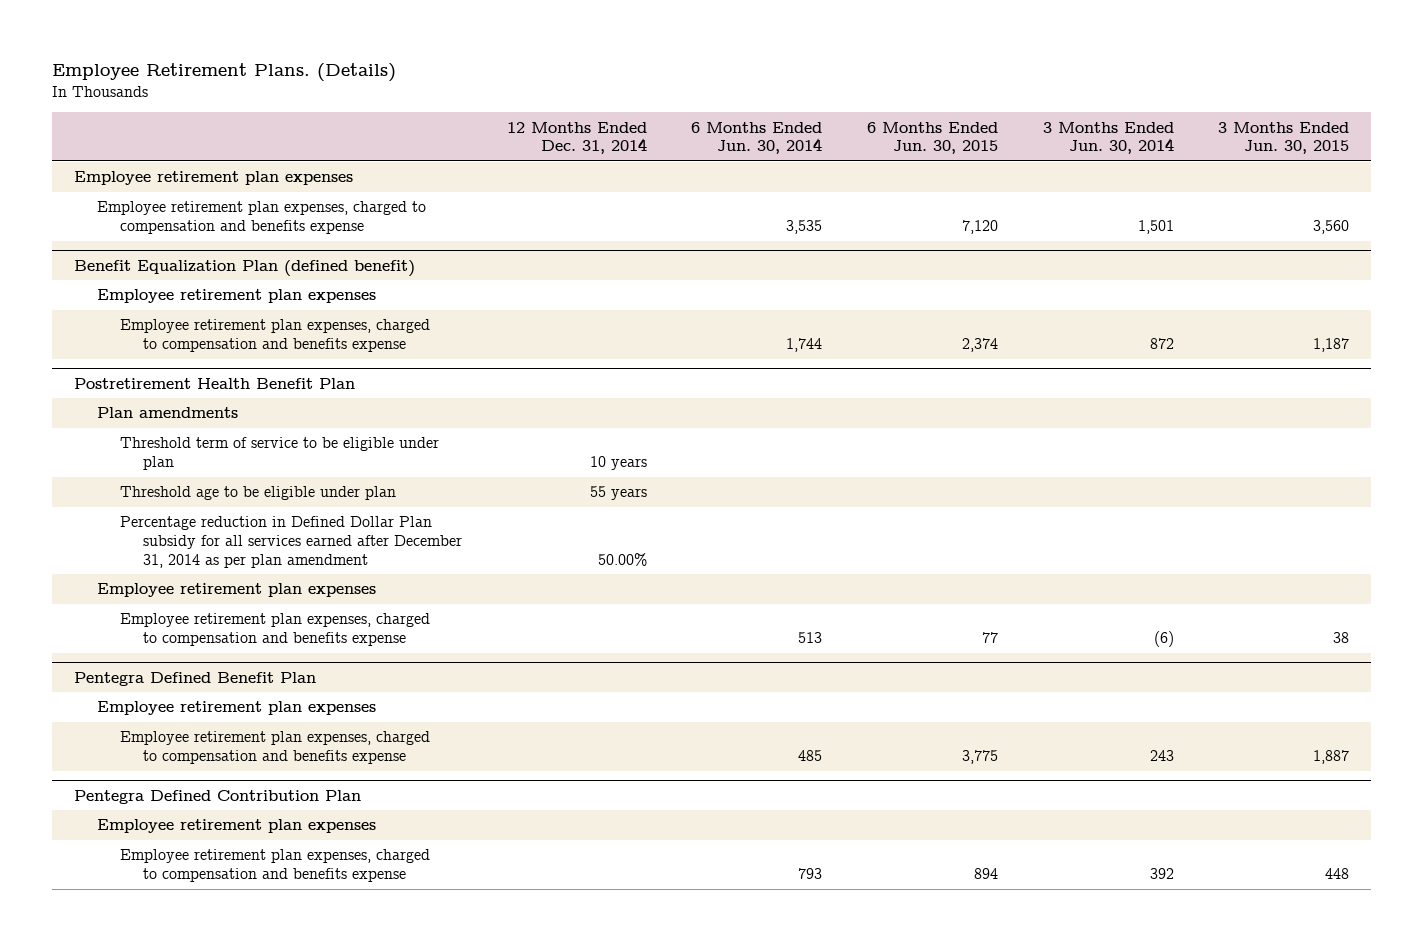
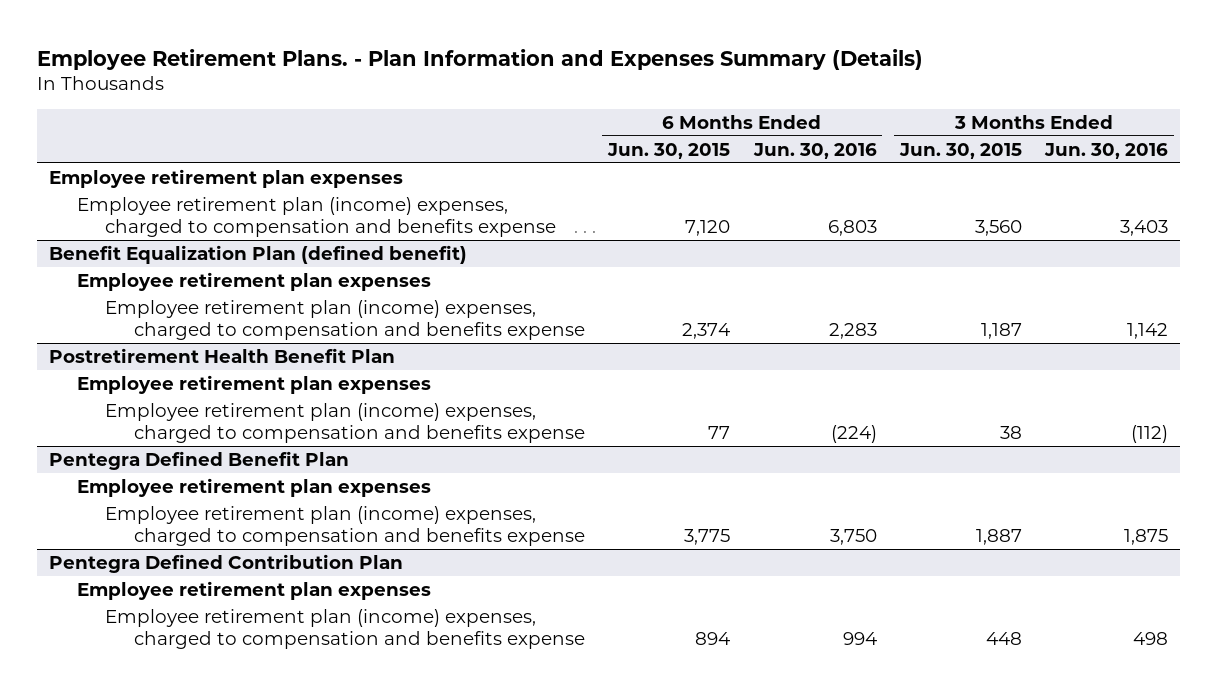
- Employee Retirement Plans. (Details)
+ Employee Retirement Plans. - Plan Information and Expenses Summary (Details)
- | 12 Months Ended Dec. 31, 2014 | 6 Months Ended Jun. 30, 2014 | 6 Months Ended Jun. 30, 2015 | 3 Months Ended Jun. 30, 2014 | 3 Months Ended Jun. 30, 2015
+ | 6 Months Ended Jun. 30, 2015 | 6 Months Ended Jun. 30, 2016 | 3 Months Ended Jun. 30, 2015 | 3 Months Ended Jun. 30, 2016
- Employee retirement plan expenses, charged to compensation and benefits expense | | 3,535 | 7,120 | 1,501 | 3,560
+ Employee retirement plan (income) expenses, charged to compensation and benefits expense | 7,120 | 6,803 | 3,560 | 3,403
@ Benefit Equalization Plan (defined benefit)
- Employee retirement plan expenses, charged to compensation and benefits expense | | 1,744 | 2,374 | 872 | 1,187
+ Employee retirement plan (income) expenses, charged to compensation and benefits expense | 2,374 | 2,283 | 1,187 | 1,142
@ Postretirement Health Benefit Plan
- Plan amendments
- Threshold term of service to be eligible under plan | 10 years | | | |
- Threshold age to be eligible under plan | 55 years | | | |
- Percentage reduction in Defined Dollar Plan subsidy for all services earned after December 31, 2014 as per plan amendment | 50.00% | | | |
- Employee retirement plan expenses, charged to compensation and benefits expense | | 513 | 77 | (6) | 38
+ Employee retirement plan (income) expenses, charged to compensation and benefits expense | 77 | (224) | 38 | (112)
@ Pentegra Defined Benefit Plan
- Employee retirement plan expenses, charged to compensation and benefits expense | | 485 | 3,775 | 243 | 1,887
+ Employee retirement plan (income) expenses, charged to compensation and benefits expense | 3,775 | 3,750 | 1,887 | 1,875
@ Pentegra Defined Contribution Plan
- Employee retirement plan expenses, charged to compensation and benefits expense | | 793 | 894 | 392 | 448
+ Employee retirement plan (income) expenses, charged to compensation and benefits expense | 894 | 994 | 448 | 498

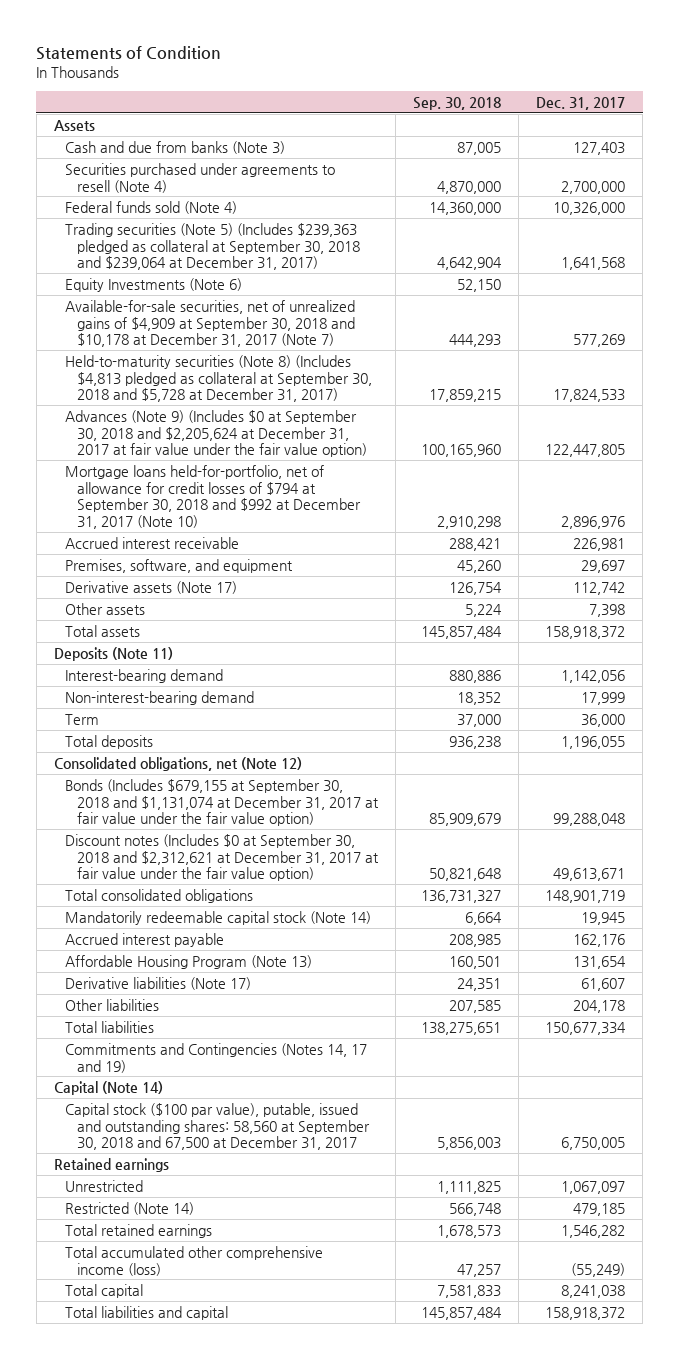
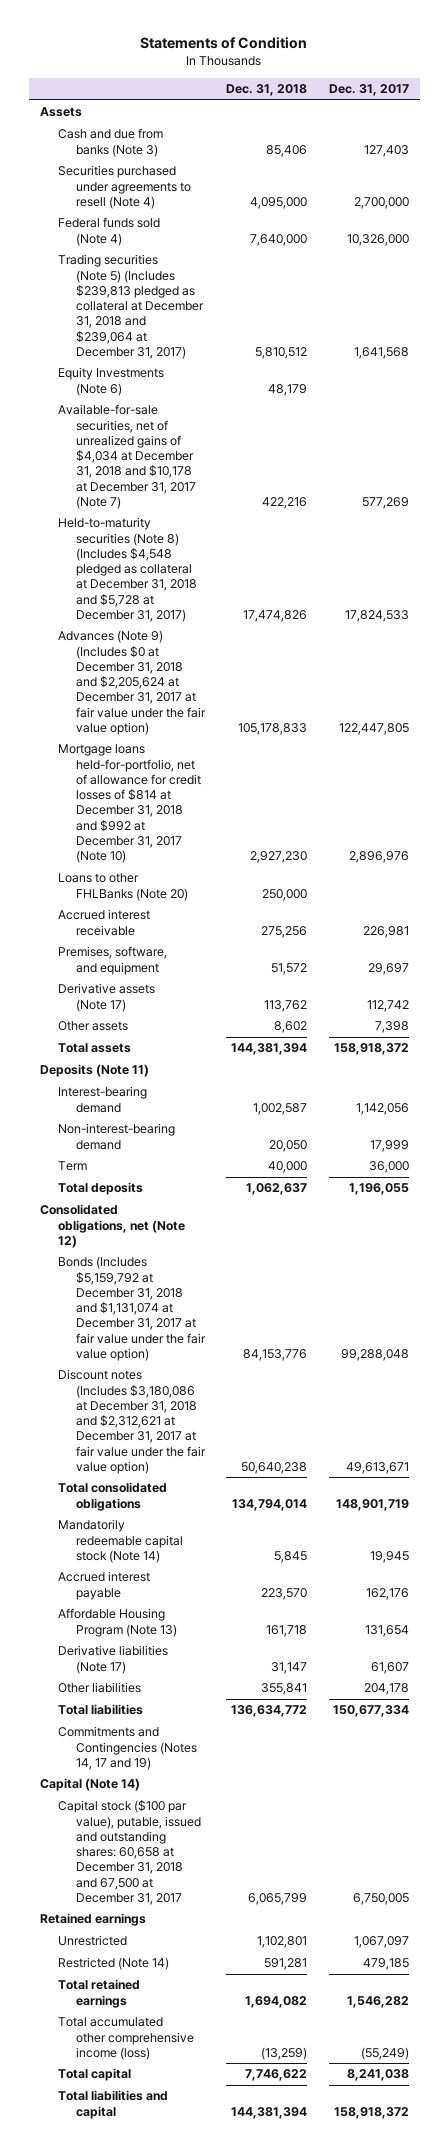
- | Sep. 30, 2018 | Dec. 31, 2017
+ | Dec. 31, 2018 | Dec. 31, 2017
- Trading securities (Note 5) (Includes $239,363 pledged as collateral at September 30, 2018 and $239,064 at December 31, 2017) | 4,642,904 | 1,641,568
+ Trading securities (Note 5) (Includes $239,813 pledged as collateral at December 31, 2018 and $239,064 at December 31, 2017) | 5,810,512 | 1,641,568
- Available-for-sale securities, net of unrealized gains of $4,909 at September 30, 2018 and $10,178 at December 31, 2017 (Note 7) | 444,293 | 577,269
- Held-to-maturity securities (Note 8) (Includes $4,813 pledged as collateral at September 30, 2018 and $5,728 at December 31, 2017) | 17,859,215 | 17,824,533
- Advances (Note 9) (Includes $0 at September 30, 2018 and $2,205,624 at December 31, 2017 at fair value under the fair value option) | 100,165,960 | 122,447,805
- Mortgage loans held-for-portfolio, net of allowance for credit losses of $794 at September 30, 2018 and $992 at December 31, 2017 (Note 10) | 2,910,298 | 2,896,976
+ Available-for-sale securities, net of unrealized gains of $4,034 at December 31, 2018 and $10,178 at December 31, 2017 (Note 7) | 422,216 | 577,269
+ Held-to-maturity securities (Note 8) (Includes $4,548 pledged as collateral at December 31, 2018 and $5,728 at December 31, 2017) | 17,474,826 | 17,824,533
+ Advances (Note 9) (Includes $0 at December 31, 2018 and $2,205,624 at December 31, 2017 at fair value under the fair value option) | 105,178,833 | 122,447,805
+ Mortgage loans held-for-portfolio, net of allowance for credit losses of $814 at December 31, 2018 and $992 at December 31, 2017 (Note 10) | 2,927,230 | 2,896,976
+ Loans to other FHLBanks (Note 20) | 250,000 |
- Bonds (Includes $679,155 at September 30, 2018 and $1,131,074 at December 31, 2017 at fair value under the fair value option) | 85,909,679 | 99,288,048
- Discount notes (Includes $0 at September 30, 2018 and $2,312,621 at December 31, 2017 at fair value under the fair value option) | 50,821,648 | 49,613,671
+ Bonds (Includes $5,159,792 at December 31, 2018 and $1,131,074 at December 31, 2017 at fair value under the fair value option) | 84,153,776 | 99,288,048
+ Discount notes (Includes $3,180,086 at December 31, 2018 and $2,312,621 at December 31, 2017 at fair value under the fair value option) | 50,640,238 | 49,613,671
- Capital stock ($100 par value), putable, issued and outstanding shares: 58,560 at September 30, 2018 and 67,500 at December 31, 2017 | 5,856,003 | 6,750,005
+ Capital stock ($100 par value), putable, issued and outstanding shares: 60,658 at December 31, 2018 and 67,500 at December 31, 2017 | 6,065,799 | 6,750,005

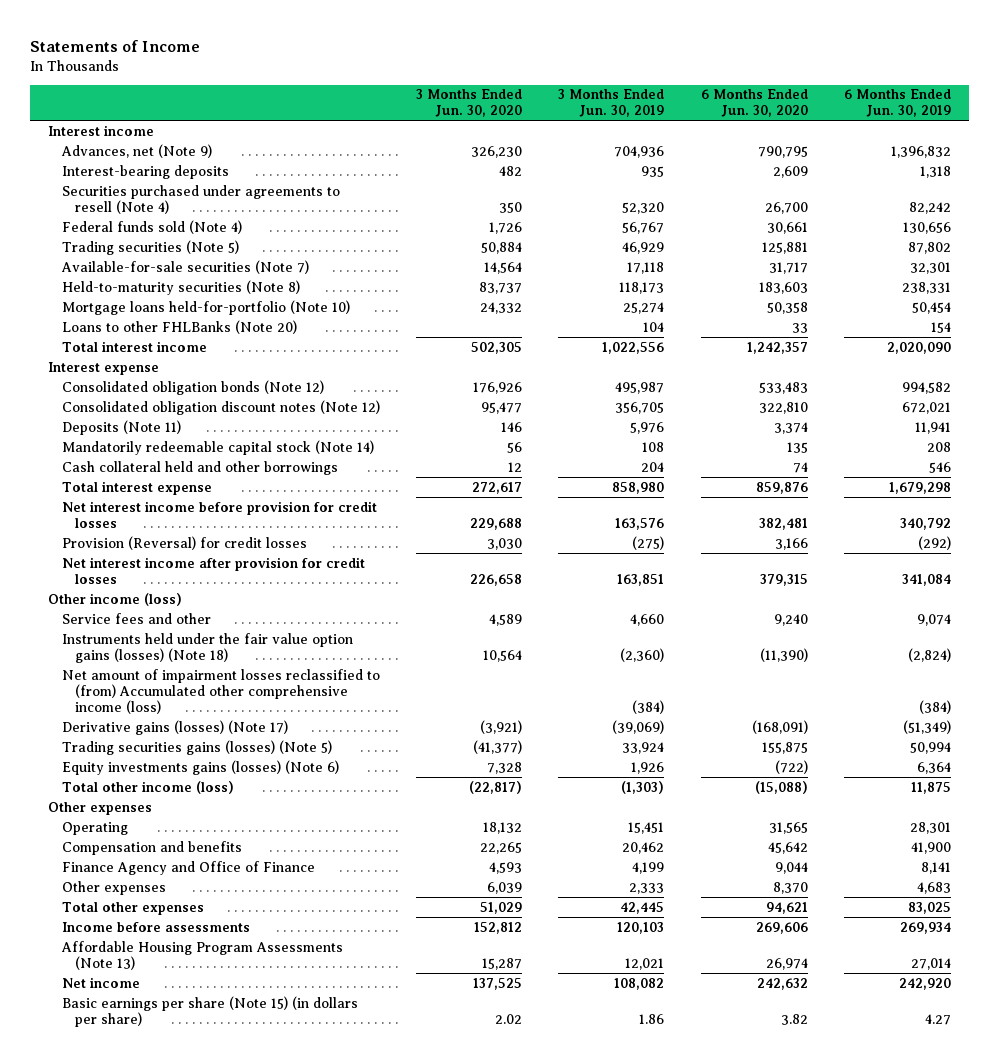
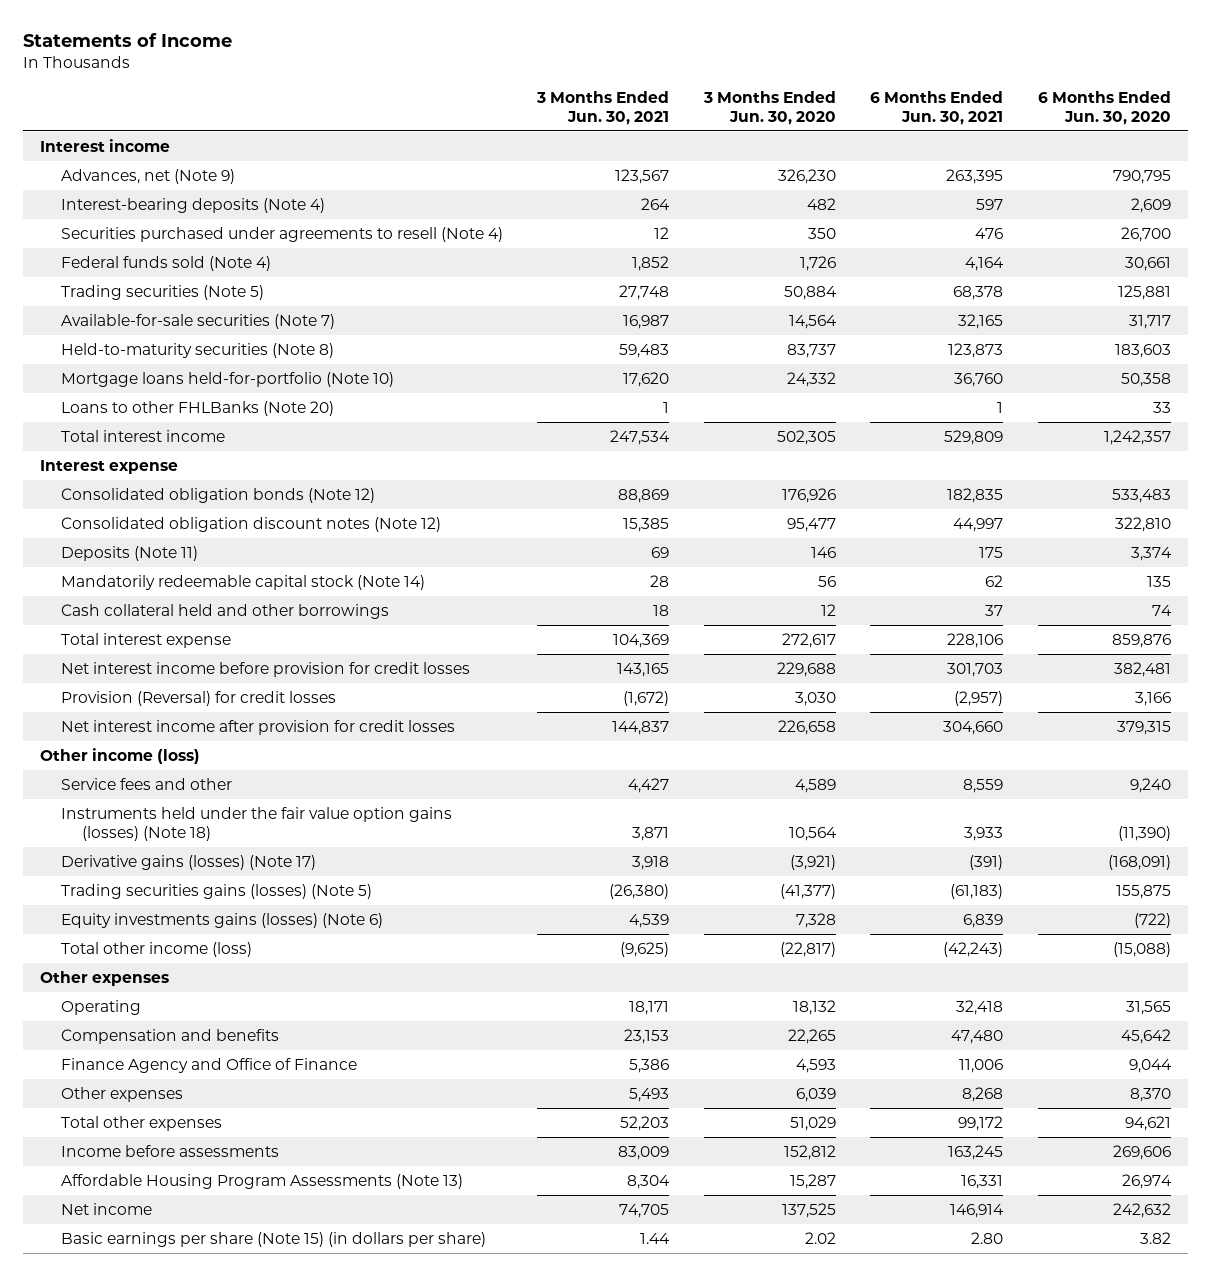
- | 3 Months Ended Jun. 30, 2020 | 3 Months Ended Jun. 30, 2019 | 6 Months Ended Jun. 30, 2020 | 6 Months Ended Jun. 30, 2019
+ | 3 Months Ended Jun. 30, 2021 | 3 Months Ended Jun. 30, 2020 | 6 Months Ended Jun. 30, 2021 | 6 Months Ended Jun. 30, 2020
- Interest-bearing deposits | 482 | 935 | 2,609 | 1,318
+ Interest-bearing deposits (Note 4) | 264 | 482 | 597 | 2,609
- Net amount of impairment losses reclassified to (from) Accumulated other comprehensive income (loss) | | (384) | | (384)

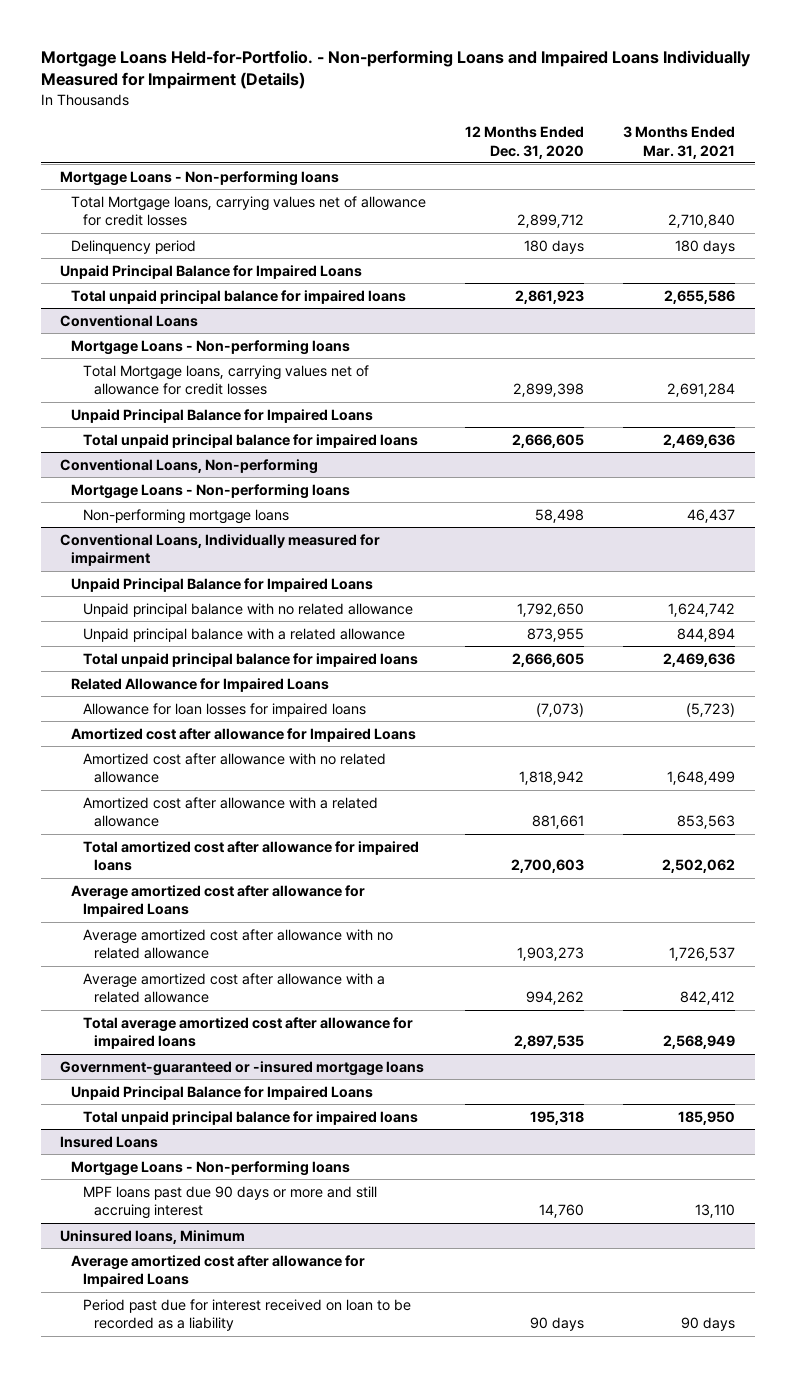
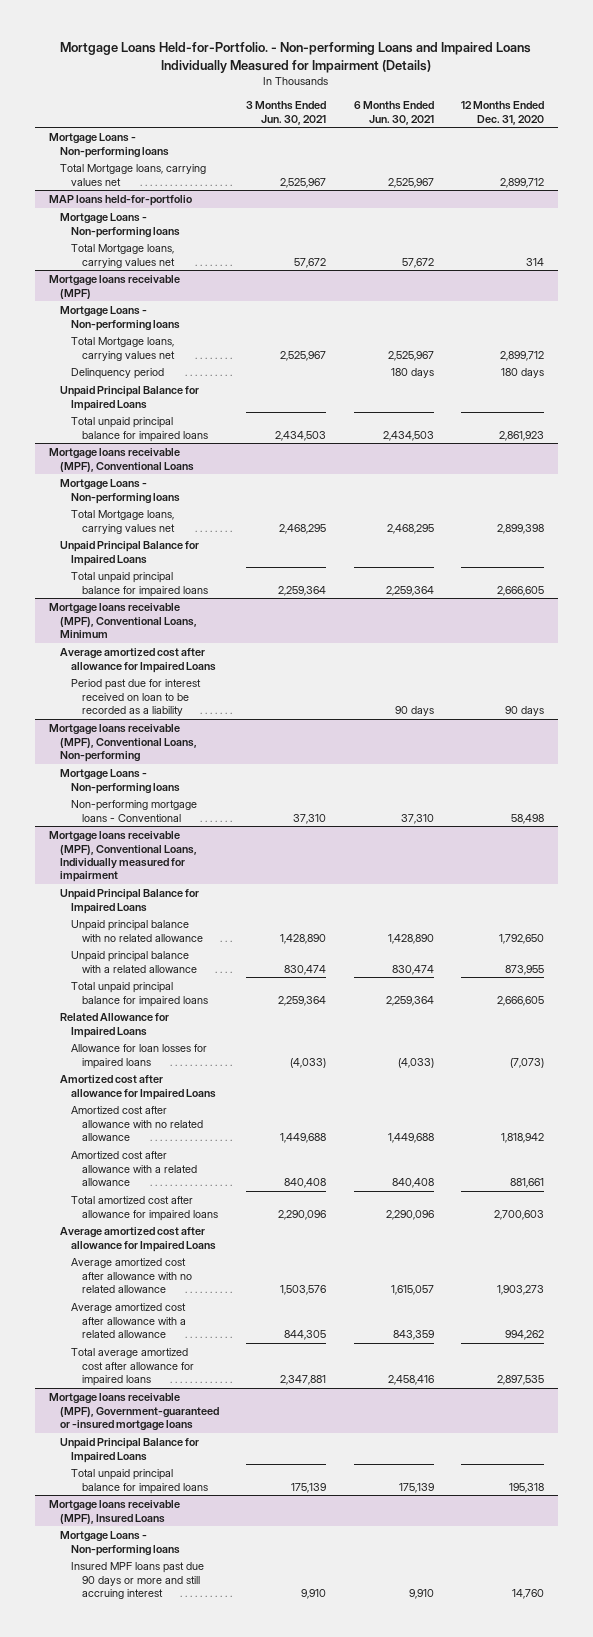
- | 12 Months Ended Dec. 31, 2020 | 3 Months Ended Mar. 31, 2021
+ | 3 Months Ended Jun. 30, 2021 | 6 Months Ended Jun. 30, 2021 | 12 Months Ended Dec. 31, 2020
- Total Mortgage loans, carrying values net of allowance for credit losses | 2,899,712 | 2,710,840
+ Total Mortgage loans, carrying values net | 2,525,967 | 2,525,967 | 2,899,712
+ MAP loans held-for-portfolio
+ Mortgage Loans - Non-performing loans
+ Total Mortgage loans, carrying values net | 57,672 | 57,672 | 314
+ Mortgage loans receivable (MPF)
+ Mortgage Loans - Non-performing loans
+ Total Mortgage loans, carrying values net | 2,525,967 | 2,525,967 | 2,899,712
- Conventional Loans
+ Mortgage loans receivable (MPF), Conventional Loans
- Total Mortgage loans, carrying values net of allowance for credit losses | 2,899,398 | 2,691,284
+ Total Mortgage loans, carrying values net | 2,468,295 | 2,468,295 | 2,899,398
- Conventional Loans, Non-performing
+ Mortgage loans receivable (MPF), Conventional Loans, Minimum
+ Average amortized cost after allowance for Impaired Loans
+ Period past due for interest received on loan to be recorded as a liability | | 90 days | 90 days
+ Mortgage loans receivable (MPF), Conventional Loans, Non-performing
- Non-performing mortgage loans | 58,498 | 46,437
- Conventional Loans, Individually measured for impairment
+ Non-performing mortgage loans - Conventional | 37,310 | 37,310 | 58,498
+ Mortgage loans receivable (MPF), Conventional Loans, Individually measured for impairment
- Government-guaranteed or -insured mortgage loans
+ Mortgage loans receivable (MPF), Government-guaranteed or -insured mortgage loans
- Insured Loans
+ Mortgage loans receivable (MPF), Insured Loans
- MPF loans past due 90 days or more and still accruing interest | 14,760 | 13,110
- Uninsured loans, Minimum
- Average amortized cost after allowance for Impaired Loans
- Period past due for interest received on loan to be recorded as a liability | 90 days | 90 days
+ Insured MPF loans past due 90 days or more and still accruing interest | 9,910 | 9,910 | 14,760

